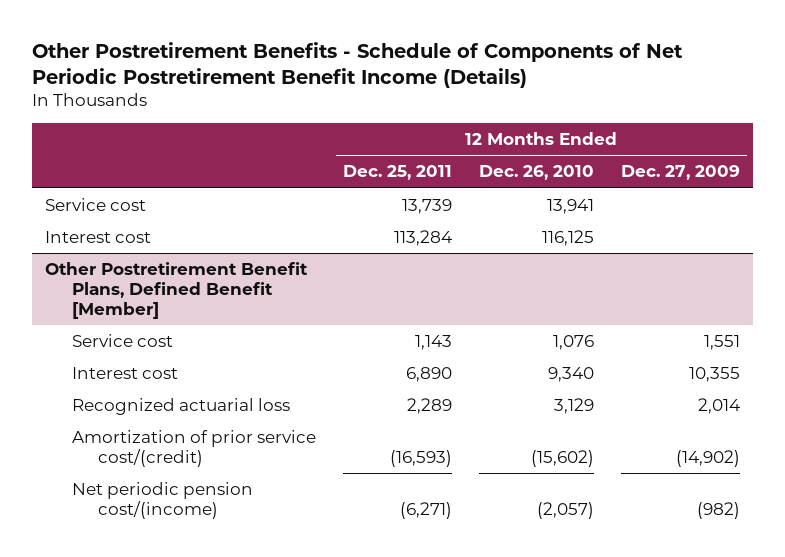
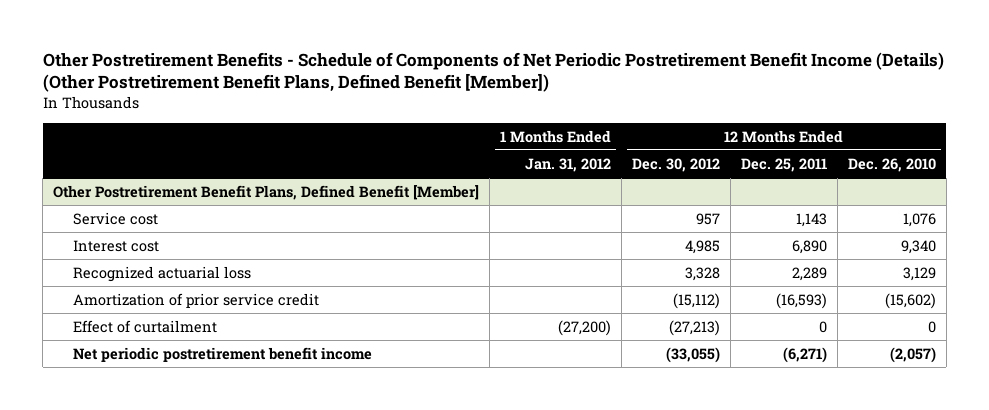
- Other Postretirement Benefits - Schedule of Components of Net Periodic Postretirement Benefit Income (Details)
+ Other Postretirement Benefits - Schedule of Components of Net Periodic Postretirement Benefit Income (Details) (Other Postretirement Benefit Plans, Defined Benefit [Member])
- | 12 Months Ended Dec. 25, 2011 | 12 Months Ended Dec. 26, 2010 | 12 Months Ended Dec. 27, 2009
+ | 1 Months Ended Jan. 31, 2012 | 12 Months Ended Dec. 30, 2012 | 12 Months Ended Dec. 25, 2011 | 12 Months Ended Dec. 26, 2010
- Service cost | 13,739 | 13,941 |
- Interest cost | 113,284 | 116,125 |
@ Other Postretirement Benefit Plans, Defined Benefit [Member]
- Amortization of prior service cost/(credit) | (16,593) | (15,602) | (14,902)
- Net periodic pension cost/(income) | (6,271) | (2,057) | (982)
+ Amortization of prior service credit | | (15,112) | (16,593) | (15,602)
+ Effect of curtailment | (27,200) | (27,213) | 0 | 0
+ Net periodic postretirement benefit income | | (33,055) | (6,271) | (2,057)

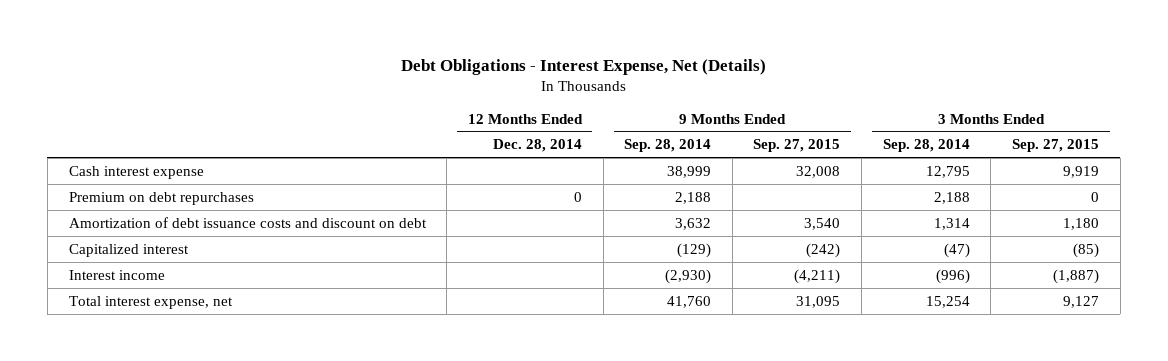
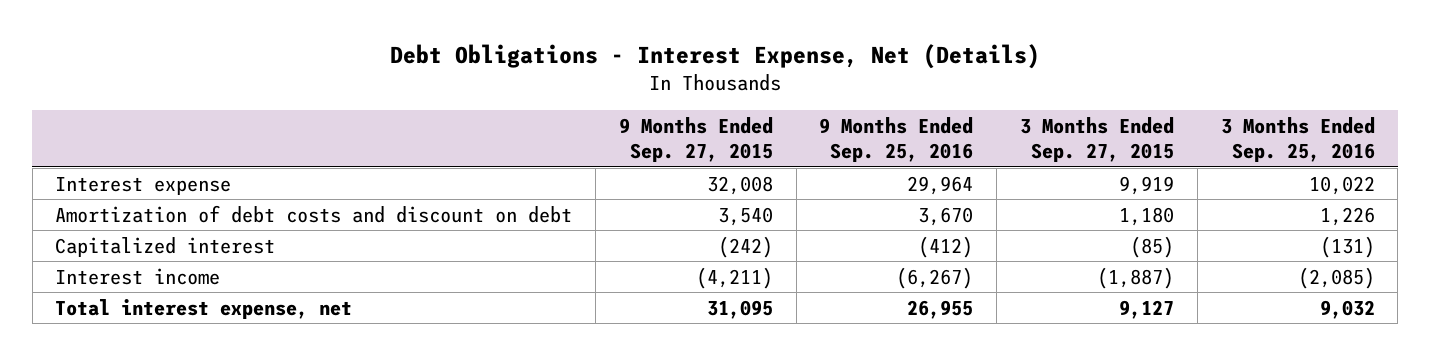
- | 12 Months Ended Dec. 28, 2014 | 9 Months Ended Sep. 28, 2014 | 9 Months Ended Sep. 27, 2015 | 3 Months Ended Sep. 28, 2014 | 3 Months Ended Sep. 27, 2015
+ | 9 Months Ended Sep. 27, 2015 | 9 Months Ended Sep. 25, 2016 | 3 Months Ended Sep. 27, 2015 | 3 Months Ended Sep. 25, 2016
- Cash interest expense | | 38,999 | 32,008 | 12,795 | 9,919
- Premium on debt repurchases | 0 | 2,188 | | 2,188 | 0
- Amortization of debt issuance costs and discount on debt | | 3,632 | 3,540 | 1,314 | 1,180
+ Interest expense | 32,008 | 29,964 | 9,919 | 10,022
+ Amortization of debt costs and discount on debt | 3,540 | 3,670 | 1,180 | 1,226

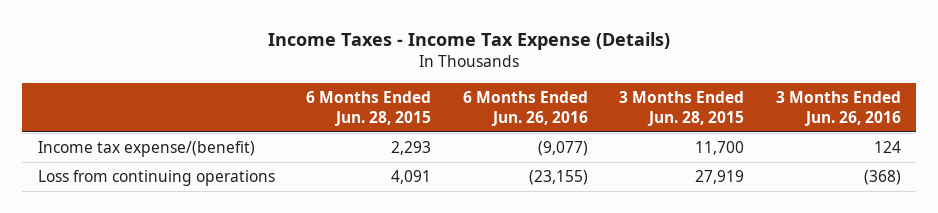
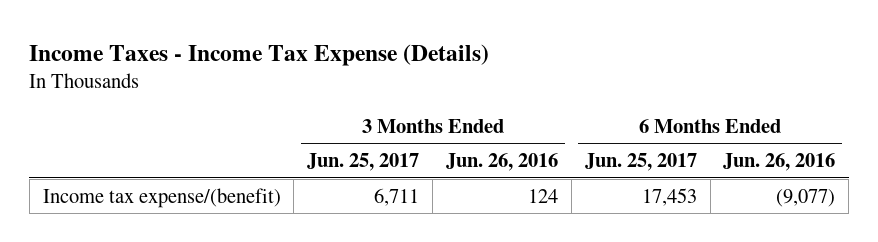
- | 6 Months Ended Jun. 28, 2015 | 6 Months Ended Jun. 26, 2016 | 3 Months Ended Jun. 28, 2015 | 3 Months Ended Jun. 26, 2016
+ | 3 Months Ended Jun. 25, 2017 | 3 Months Ended Jun. 26, 2016 | 6 Months Ended Jun. 25, 2017 | 6 Months Ended Jun. 26, 2016
- Loss from continuing operations | 4,091 | (23,155) | 27,919 | (368)

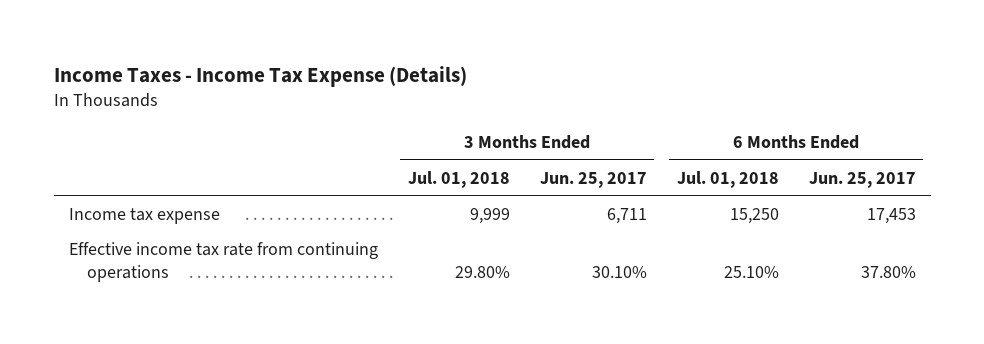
- | 3 Months Ended Jun. 25, 2017 | 3 Months Ended Jun. 26, 2016 | 6 Months Ended Jun. 25, 2017 | 6 Months Ended Jun. 26, 2016
+ | 3 Months Ended Jul. 01, 2018 | 3 Months Ended Jun. 25, 2017 | 6 Months Ended Jul. 01, 2018 | 6 Months Ended Jun. 25, 2017
- Income tax expense/(benefit) | 6,711 | 124 | 17,453 | (9,077)
+ Income tax expense | 9,999 | 6,711 | 15,250 | 17,453
+ Effective income tax rate from continuing operations | 29.80% | 30.10% | 25.10% | 37.80%

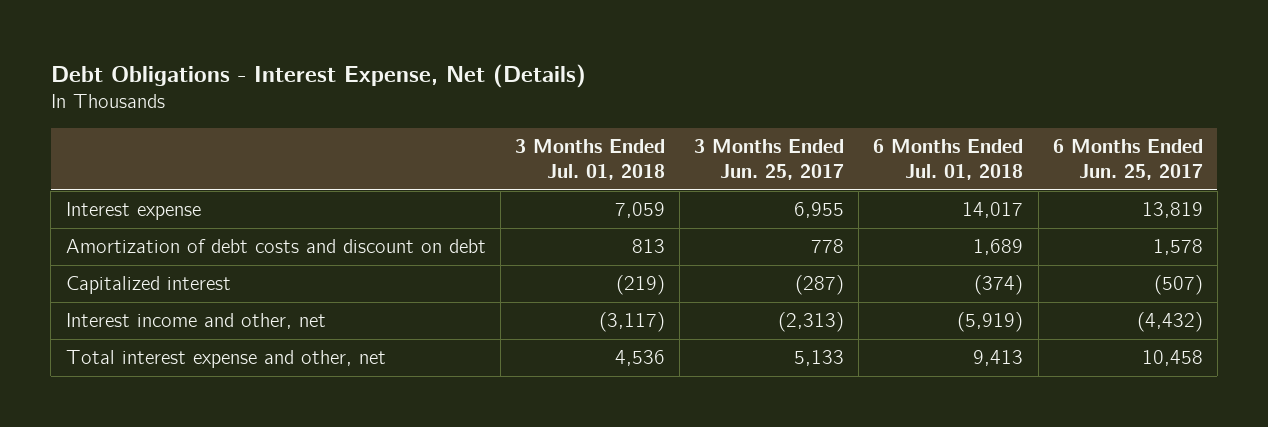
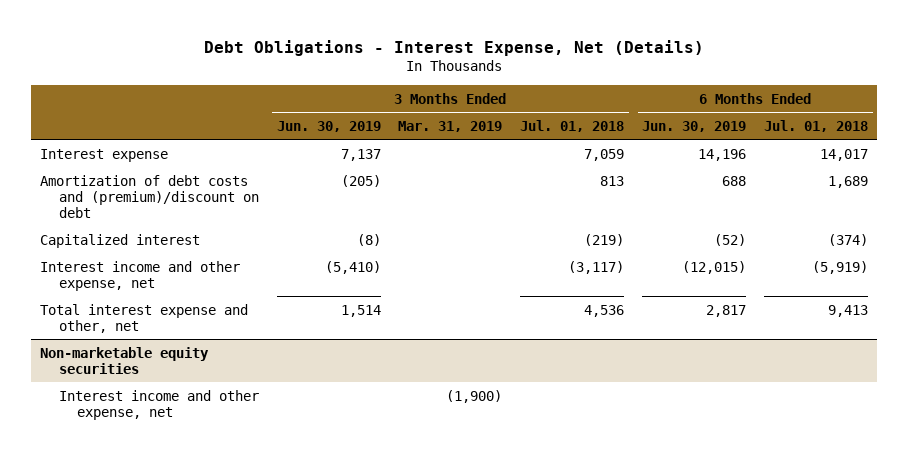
- | 3 Months Ended Jul. 01, 2018 | 3 Months Ended Jun. 25, 2017 | 6 Months Ended Jul. 01, 2018 | 6 Months Ended Jun. 25, 2017
+ | 3 Months Ended Jun. 30, 2019 | 3 Months Ended Mar. 31, 2019 | 3 Months Ended Jul. 01, 2018 | 6 Months Ended Jun. 30, 2019 | 6 Months Ended Jul. 01, 2018
- Amortization of debt costs and discount on debt | 813 | 778 | 1,689 | 1,578
+ Amortization of debt costs and (premium)/discount on debt | (205) | | 813 | 688 | 1,689
- Interest income and other, net | (3,117) | (2,313) | (5,919) | (4,432)
+ Interest income and other expense, net | (5,410) | | (3,117) | (12,015) | (5,919)
+ Non-marketable equity securities
+ Interest income and other expense, net | | (1,900) | | |

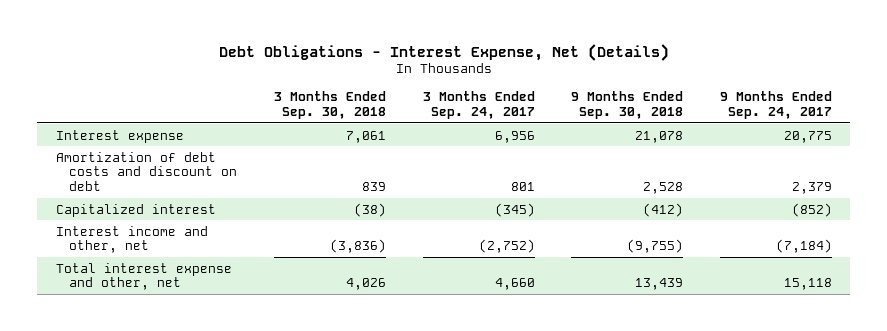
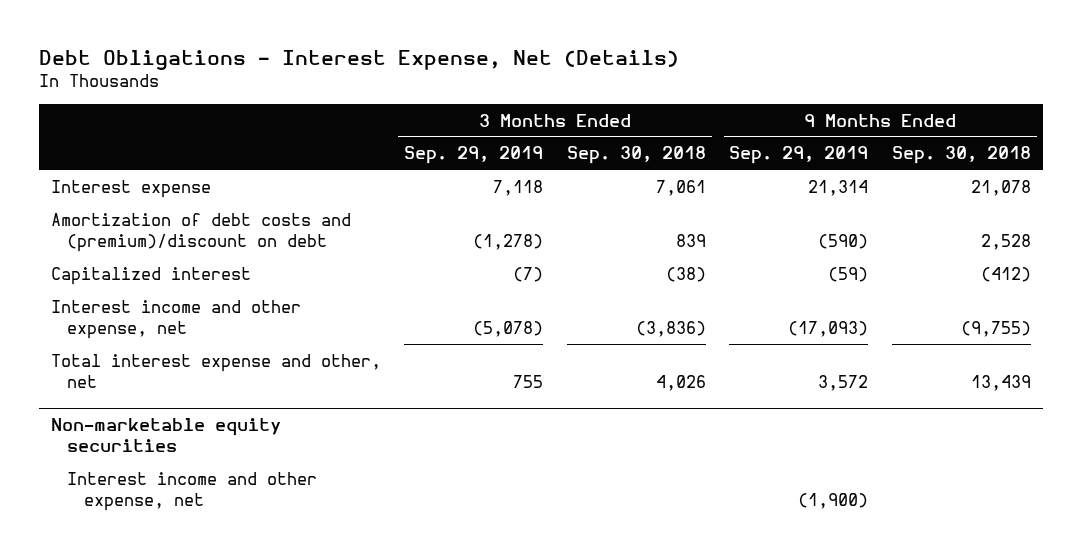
- | 3 Months Ended Sep. 30, 2018 | 3 Months Ended Sep. 24, 2017 | 9 Months Ended Sep. 30, 2018 | 9 Months Ended Sep. 24, 2017
+ | 3 Months Ended Sep. 29, 2019 | 3 Months Ended Sep. 30, 2018 | 9 Months Ended Sep. 29, 2019 | 9 Months Ended Sep. 30, 2018
- Amortization of debt costs and discount on debt | 839 | 801 | 2,528 | 2,379
+ Amortization of debt costs and (premium)/discount on debt | (1,278) | 839 | (590) | 2,528
- Interest income and other, net | (3,836) | (2,752) | (9,755) | (7,184)
+ Interest income and other expense, net | (5,078) | (3,836) | (17,093) | (9,755)
+ Non-marketable equity securities
+ Interest income and other expense, net | | | (1,900) |

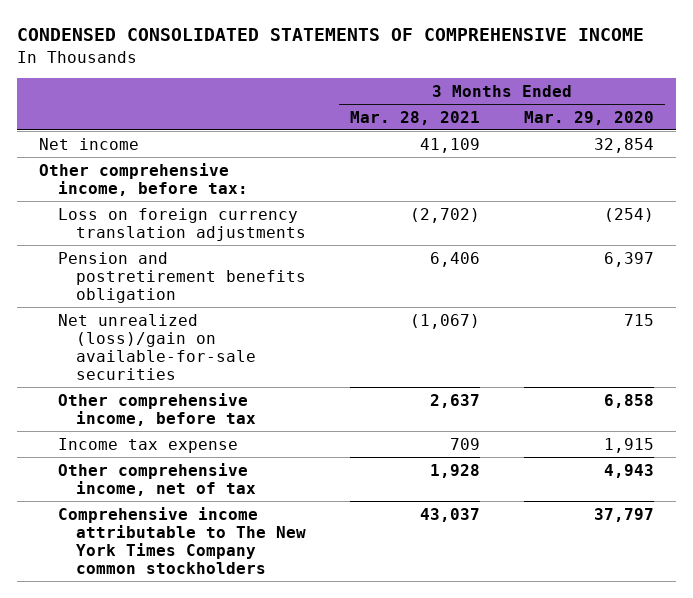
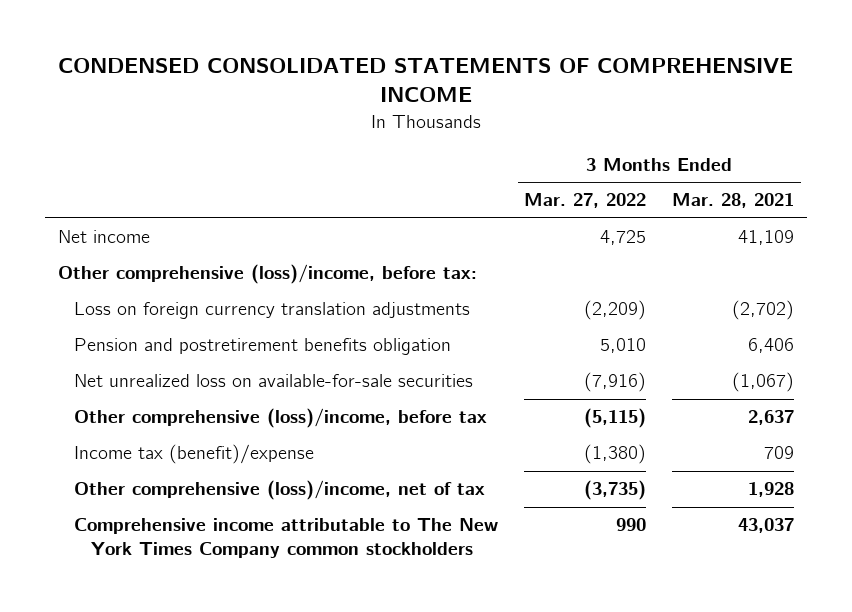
- | 3 Months Ended Mar. 28, 2021 | 3 Months Ended Mar. 29, 2020
+ | 3 Months Ended Mar. 27, 2022 | 3 Months Ended Mar. 28, 2021
- Other comprehensive income, before tax:
+ Other comprehensive (loss)/income, before tax:
- Net unrealized (loss)/gain on available-for-sale securities | (1,067) | 715
- Other comprehensive income, before tax | 2,637 | 6,858
- Income tax expense | 709 | 1,915
- Other comprehensive income, net of tax | 1,928 | 4,943
+ Net unrealized loss on available-for-sale securities | (7,916) | (1,067)
+ Other comprehensive (loss)/income, before tax | (5,115) | 2,637
+ Income tax (benefit)/expense | (1,380) | 709
+ Other comprehensive (loss)/income, net of tax | (3,735) | 1,928

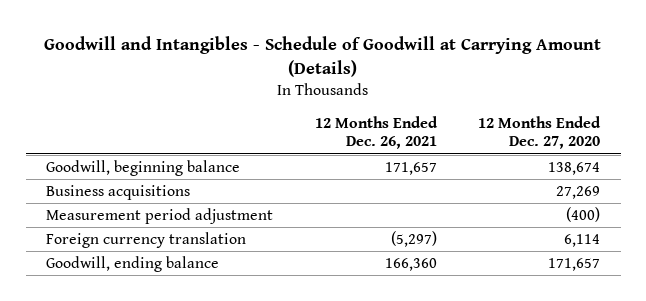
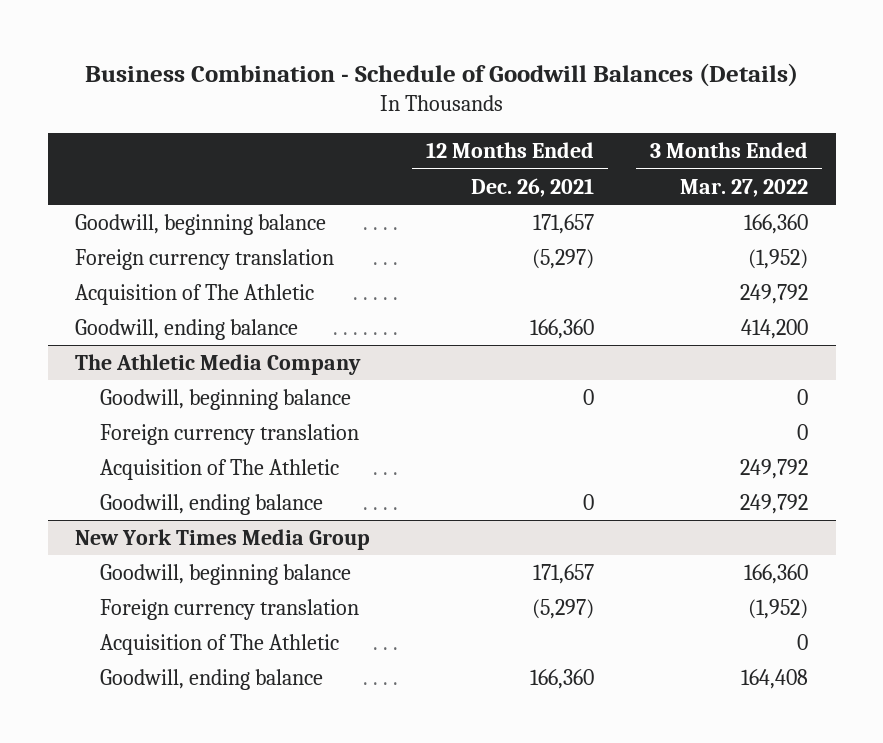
- Goodwill and Intangibles - Schedule of Goodwill at Carrying Amount (Details)
+ Business Combination - Schedule of Goodwill Balances (Details)
- | 12 Months Ended Dec. 26, 2021 | 12 Months Ended Dec. 27, 2020
+ | 12 Months Ended Dec. 26, 2021 | 3 Months Ended Mar. 27, 2022
- Business acquisitions | | 27,269
- Measurement period adjustment | | (400)
+ Acquisition of The Athletic | | 249,792
+ The Athletic Media Company
+ Goodwill, beginning balance | 0 | 0
+ Foreign currency translation | | 0
+ Acquisition of The Athletic | | 249,792
+ Goodwill, ending balance | 0 | 249,792
+ New York Times Media Group
+ Goodwill, beginning balance | 171,657 | 166,360
+ Foreign currency translation | (5,297) | (1,952)
+ Acquisition of The Athletic | | 0
+ Goodwill, ending balance | 166,360 | 164,408

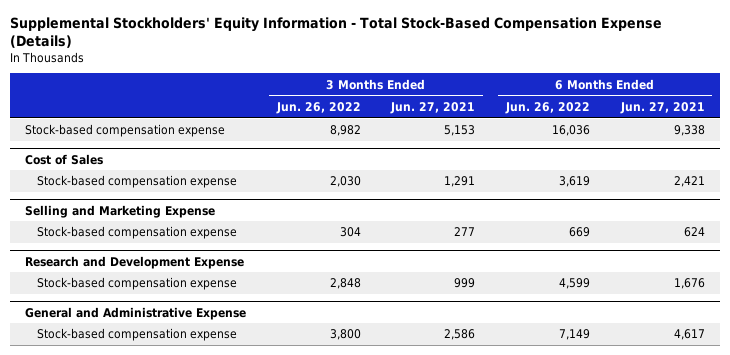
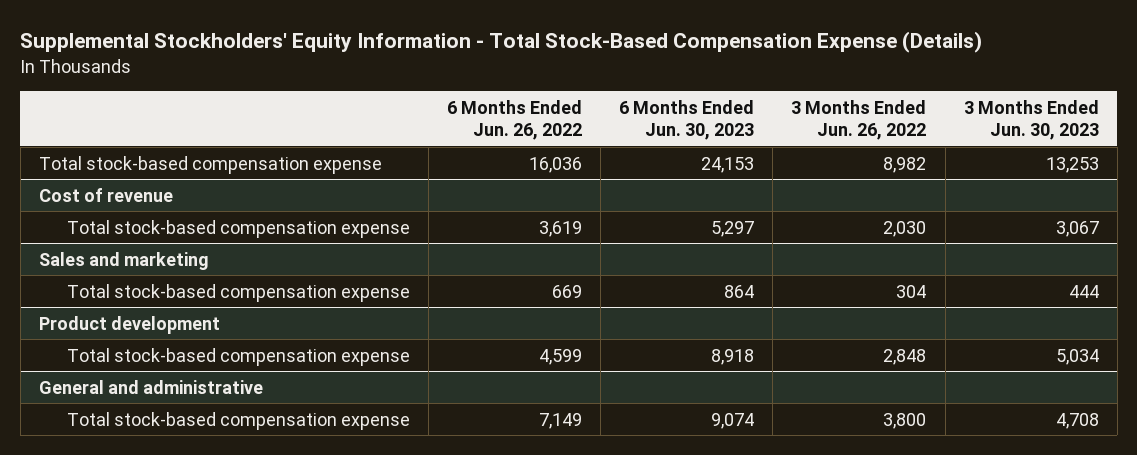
- | 3 Months Ended Jun. 26, 2022 | 3 Months Ended Jun. 27, 2021 | 6 Months Ended Jun. 26, 2022 | 6 Months Ended Jun. 27, 2021
+ | 6 Months Ended Jun. 26, 2022 | 6 Months Ended Jun. 30, 2023 | 3 Months Ended Jun. 26, 2022 | 3 Months Ended Jun. 30, 2023
- Stock-based compensation expense | 8,982 | 5,153 | 16,036 | 9,338
- Cost of Sales
- Stock-based compensation expense | 2,030 | 1,291 | 3,619 | 2,421
- Selling and Marketing Expense
- Stock-based compensation expense | 304 | 277 | 669 | 624
- Research and Development Expense
- Stock-based compensation expense | 2,848 | 999 | 4,599 | 1,676
- General and Administrative Expense
- Stock-based compensation expense | 3,800 | 2,586 | 7,149 | 4,617
+ Total stock-based compensation expense | 16,036 | 24,153 | 8,982 | 13,253
+ Cost of revenue
+ Total stock-based compensation expense | 3,619 | 5,297 | 2,030 | 3,067
+ Sales and marketing
+ Total stock-based compensation expense | 669 | 864 | 304 | 444
+ Product development
+ Total stock-based compensation expense | 4,599 | 8,918 | 2,848 | 5,034
+ General and administrative
+ Total stock-based compensation expense | 7,149 | 9,074 | 3,800 | 4,708

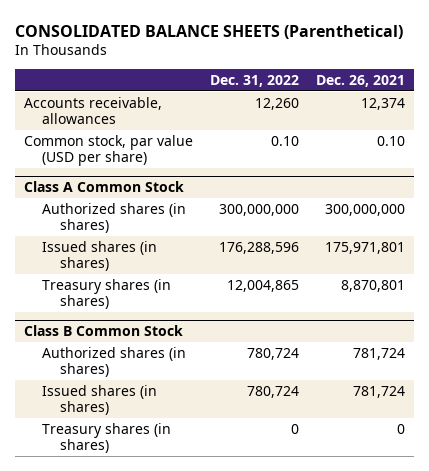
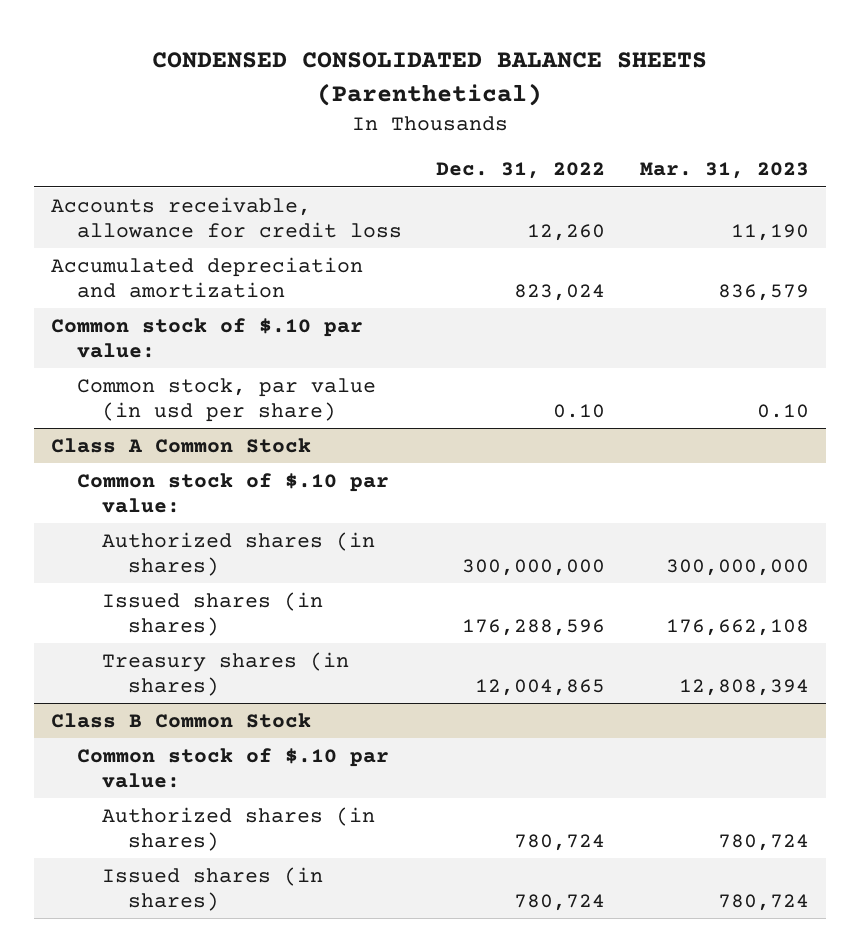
- CONSOLIDATED BALANCE SHEETS (Parenthetical)
+ CONDENSED CONSOLIDATED BALANCE SHEETS (Parenthetical)
- | Dec. 31, 2022 | Dec. 26, 2021
+ | Dec. 31, 2022 | Mar. 31, 2023
- Accounts receivable, allowances | 12,260 | 12,374
- Common stock, par value (USD per share) | 0.10 | 0.10
+ Accounts receivable, allowance for credit loss | 12,260 | 11,190
+ Accumulated depreciation and amortization | 823,024 | 836,579
+ Common stock of $.10 par value:
+ Common stock, par value (in usd per share) | 0.10 | 0.10
@ Class A Common Stock
+ Common stock of $.10 par value:
@ Class B Common Stock
+ Common stock of $.10 par value:
- Treasury shares (in shares) | 0 | 0

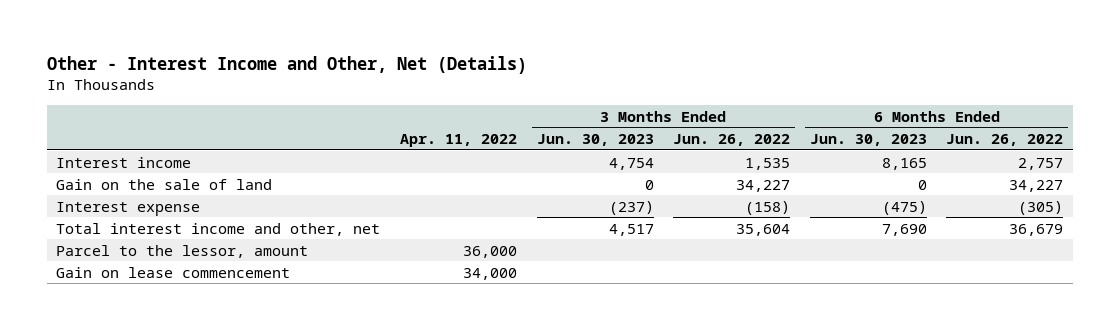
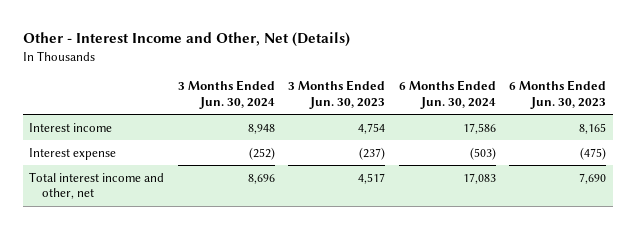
- | Apr. 11, 2022 | 3 Months Ended Jun. 30, 2023 | 3 Months Ended Jun. 26, 2022 | 6 Months Ended Jun. 30, 2023 | 6 Months Ended Jun. 26, 2022
+ | 3 Months Ended Jun. 30, 2024 | 3 Months Ended Jun. 30, 2023 | 6 Months Ended Jun. 30, 2024 | 6 Months Ended Jun. 30, 2023
- Gain on the sale of land | | 0 | 34,227 | 0 | 34,227
- Parcel to the lessor, amount | 36,000 | | | |
- Gain on lease commencement | 34,000 | | | |

